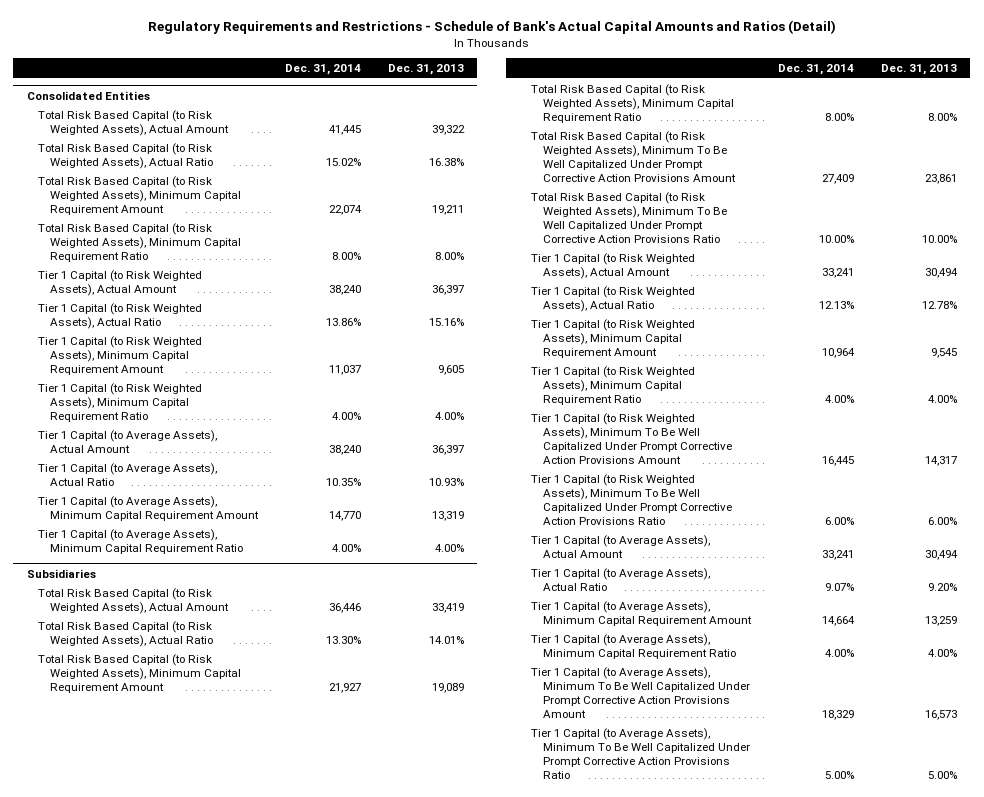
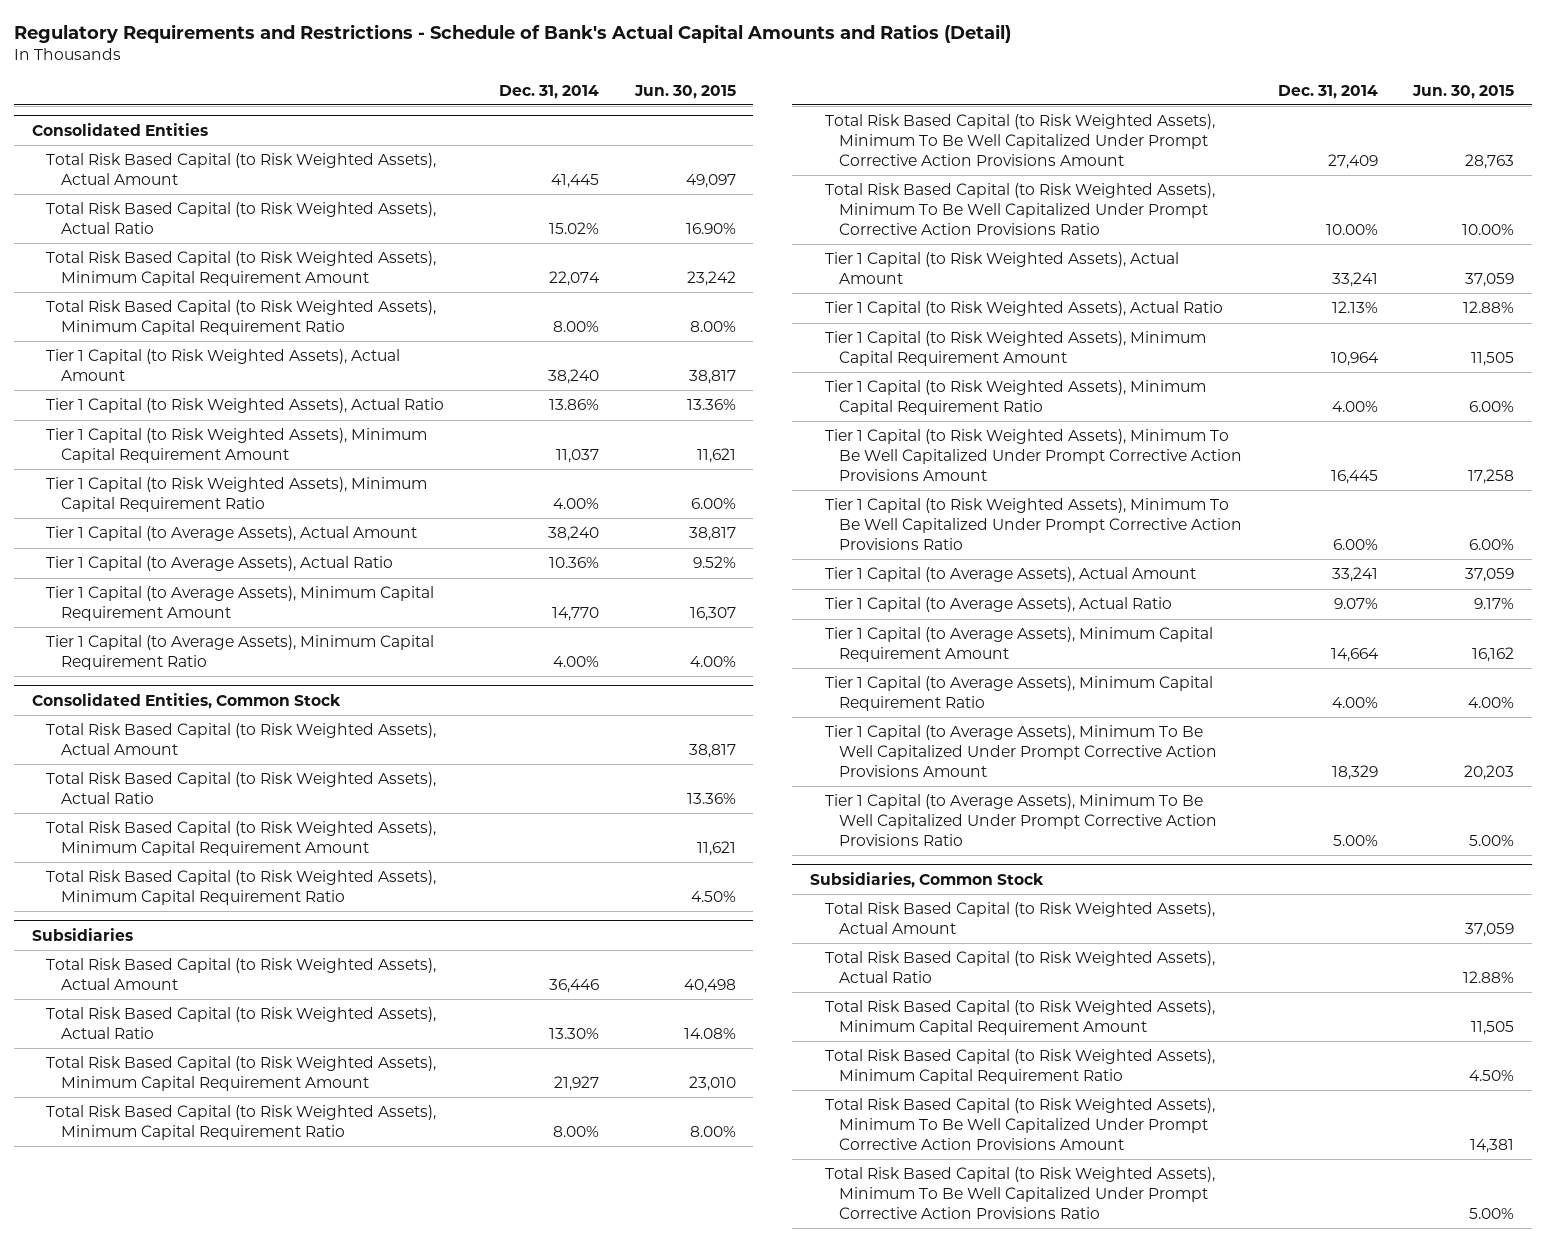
- | Dec. 31, 2014 | Dec. 31, 2013
+ | Dec. 31, 2014 | Jun. 30, 2015
@ Consolidated Entities
- Tier 1 Capital (to Average Assets), Actual Ratio | 10.35% | 10.93%
+ Tier 1 Capital (to Average Assets), Actual Ratio | 10.36% | 9.52%
+ Consolidated Entities, Common Stock
+ Total Risk Based Capital (to Risk Weighted Assets), Actual Amount | | 38,817
+ Total Risk Based Capital (to Risk Weighted Assets), Actual Ratio | | 13.36%
+ Total Risk Based Capital (to Risk Weighted Assets), Minimum Capital Requirement Amount | | 11,621
+ Total Risk Based Capital (to Risk Weighted Assets), Minimum Capital Requirement Ratio | | 4.50%
+ Subsidiaries, Common Stock
+ Total Risk Based Capital (to Risk Weighted Assets), Actual Amount | | 37,059
+ Total Risk Based Capital (to Risk Weighted Assets), Actual Ratio | | 12.88%
+ Total Risk Based Capital (to Risk Weighted Assets), Minimum Capital Requirement Amount | | 11,505
+ Total Risk Based Capital (to Risk Weighted Assets), Minimum Capital Requirement Ratio | | 4.50%
+ Total Risk Based Capital (to Risk Weighted Assets), Minimum To Be Well Capitalized Under Prompt Corrective Action Provisions Amount | | 14,381
+ Total Risk Based Capital (to Risk Weighted Assets), Minimum To Be Well Capitalized Under Prompt Corrective Action Provisions Ratio | | 5.00%

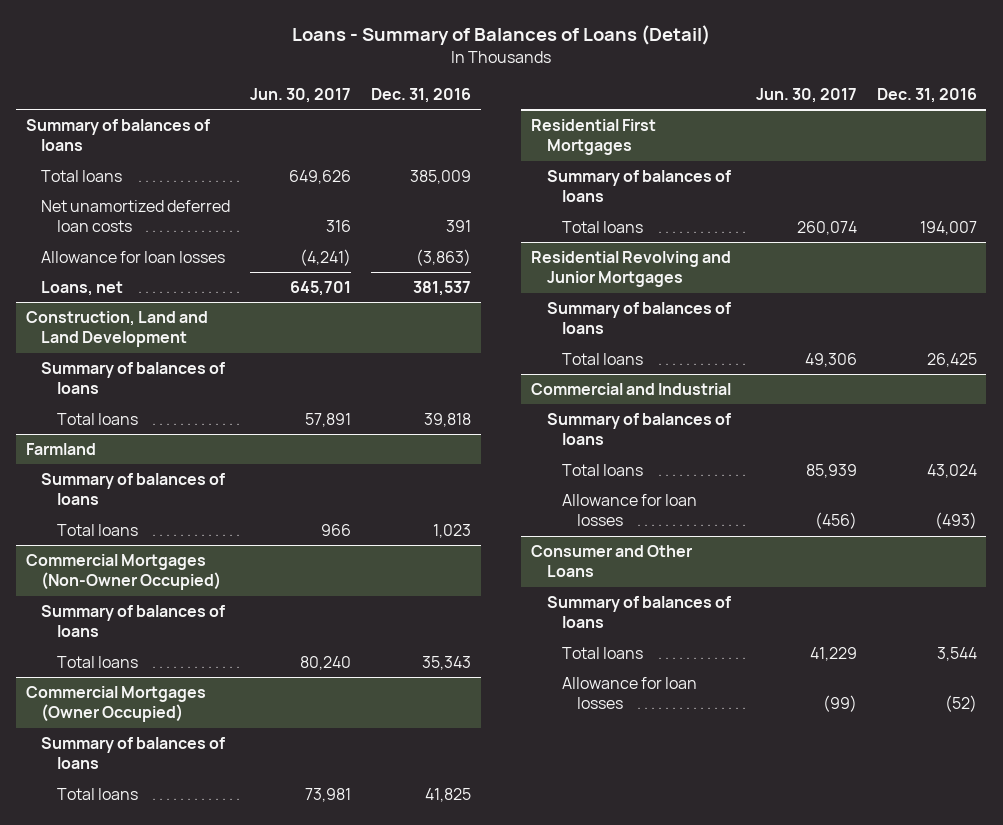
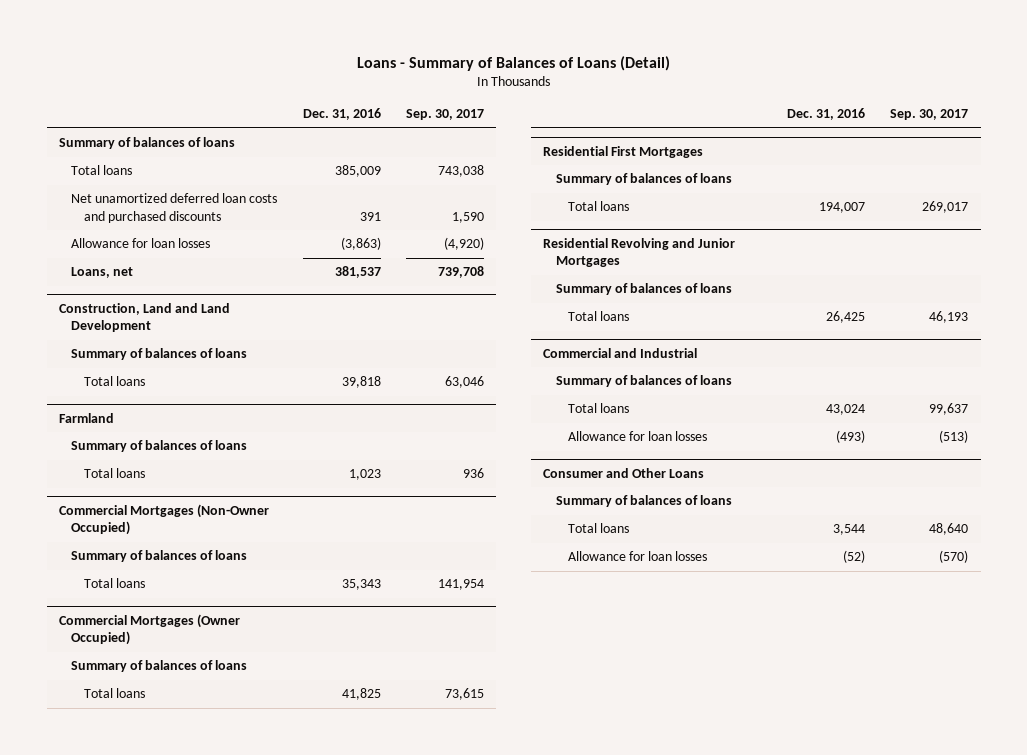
- | Jun. 30, 2017 | Dec. 31, 2016
+ | Dec. 31, 2016 | Sep. 30, 2017
- Net unamortized deferred loan costs | 316 | 391
+ Net unamortized deferred loan costs and purchased discounts | 391 | 1,590

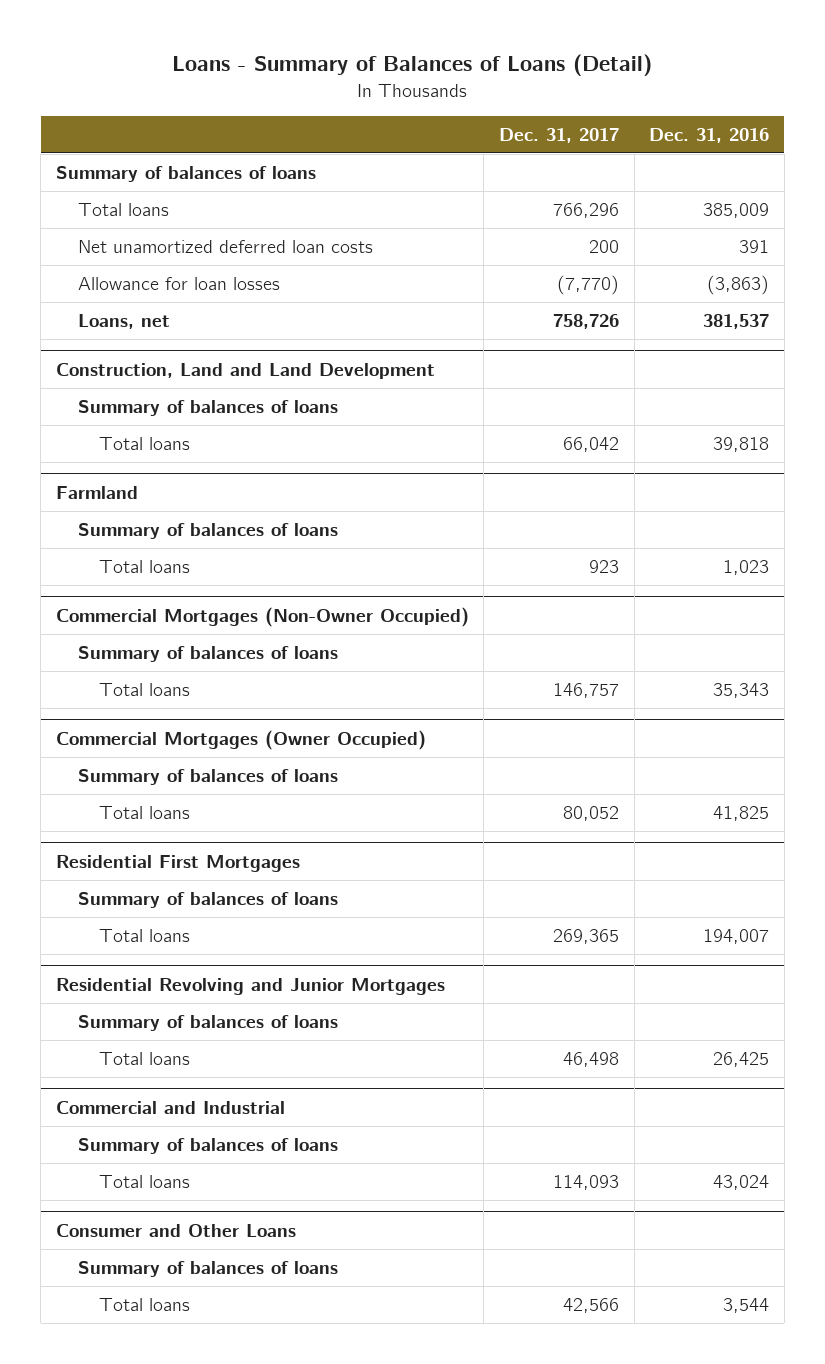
- | Dec. 31, 2016 | Sep. 30, 2017
+ | Dec. 31, 2017 | Dec. 31, 2016
- Net unamortized deferred loan costs and purchased discounts | 391 | 1,590
+ Net unamortized deferred loan costs | 200 | 391
@ Commercial and Industrial
- Allowance for loan losses | (493) | (513)
@ Consumer and Other Loans
- Allowance for loan losses | (52) | (570)

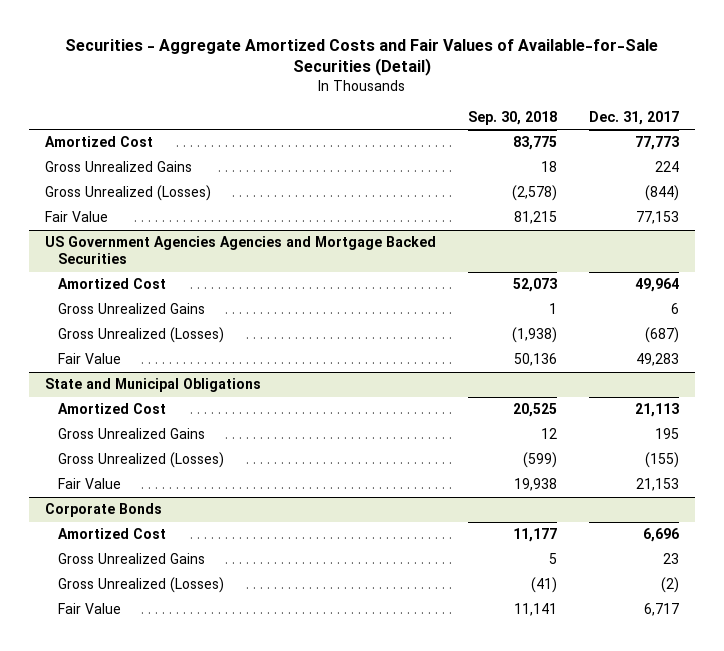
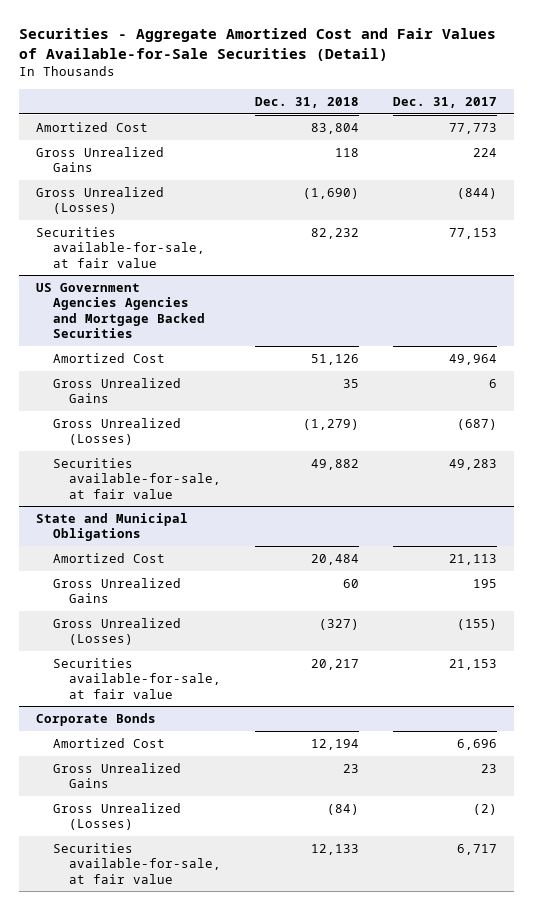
- Securities - Aggregate Amortized Costs and Fair Values of Available-for-Sale Securities (Detail)
+ Securities - Aggregate Amortized Cost and Fair Values of Available-for-Sale Securities (Detail)
- | Sep. 30, 2018 | Dec. 31, 2017
+ | Dec. 31, 2018 | Dec. 31, 2017
- Fair Value | 81,215 | 77,153
+ Securities available-for-sale, at fair value | 82,232 | 77,153
@ US Government Agencies Agencies and Mortgage Backed Securities
- Fair Value | 50,136 | 49,283
+ Securities available-for-sale, at fair value | 49,882 | 49,283
@ State and Municipal Obligations
- Fair Value | 19,938 | 21,153
+ Securities available-for-sale, at fair value | 20,217 | 21,153
@ Corporate Bonds
- Fair Value | 11,141 | 6,717
+ Securities available-for-sale, at fair value | 12,133 | 6,717

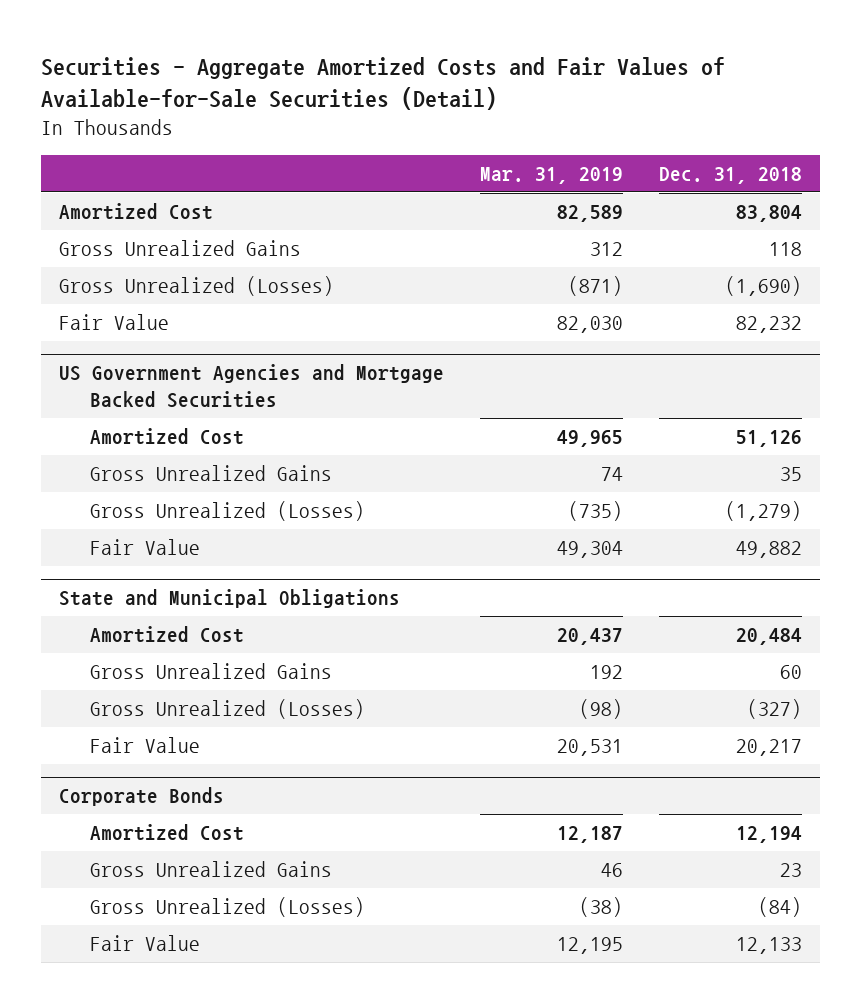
- Securities - Aggregate Amortized Cost and Fair Values of Available-for-Sale Securities (Detail)
+ Securities - Aggregate Amortized Costs and Fair Values of Available-for-Sale Securities (Detail)
- | Dec. 31, 2018 | Dec. 31, 2017
+ | Mar. 31, 2019 | Dec. 31, 2018
- Securities available-for-sale, at fair value | 82,232 | 77,153
- US Government Agencies Agencies and Mortgage Backed Securities
+ Fair Value | 82,030 | 82,232
+ US Government Agencies and Mortgage Backed Securities
- Securities available-for-sale, at fair value | 49,882 | 49,283
+ Fair Value | 49,304 | 49,882
@ State and Municipal Obligations
- Securities available-for-sale, at fair value | 20,217 | 21,153
+ Fair Value | 20,531 | 20,217
@ Corporate Bonds
- Securities available-for-sale, at fair value | 12,133 | 6,717
+ Fair Value | 12,195 | 12,133

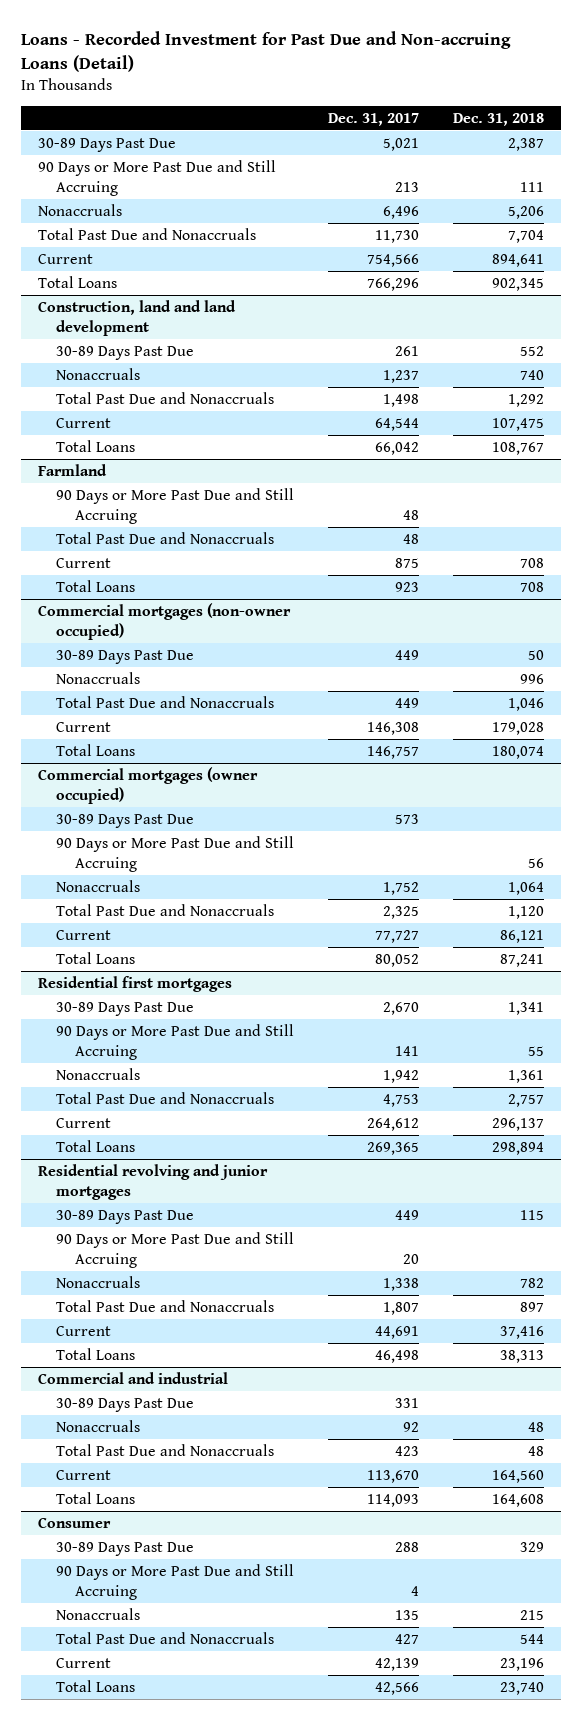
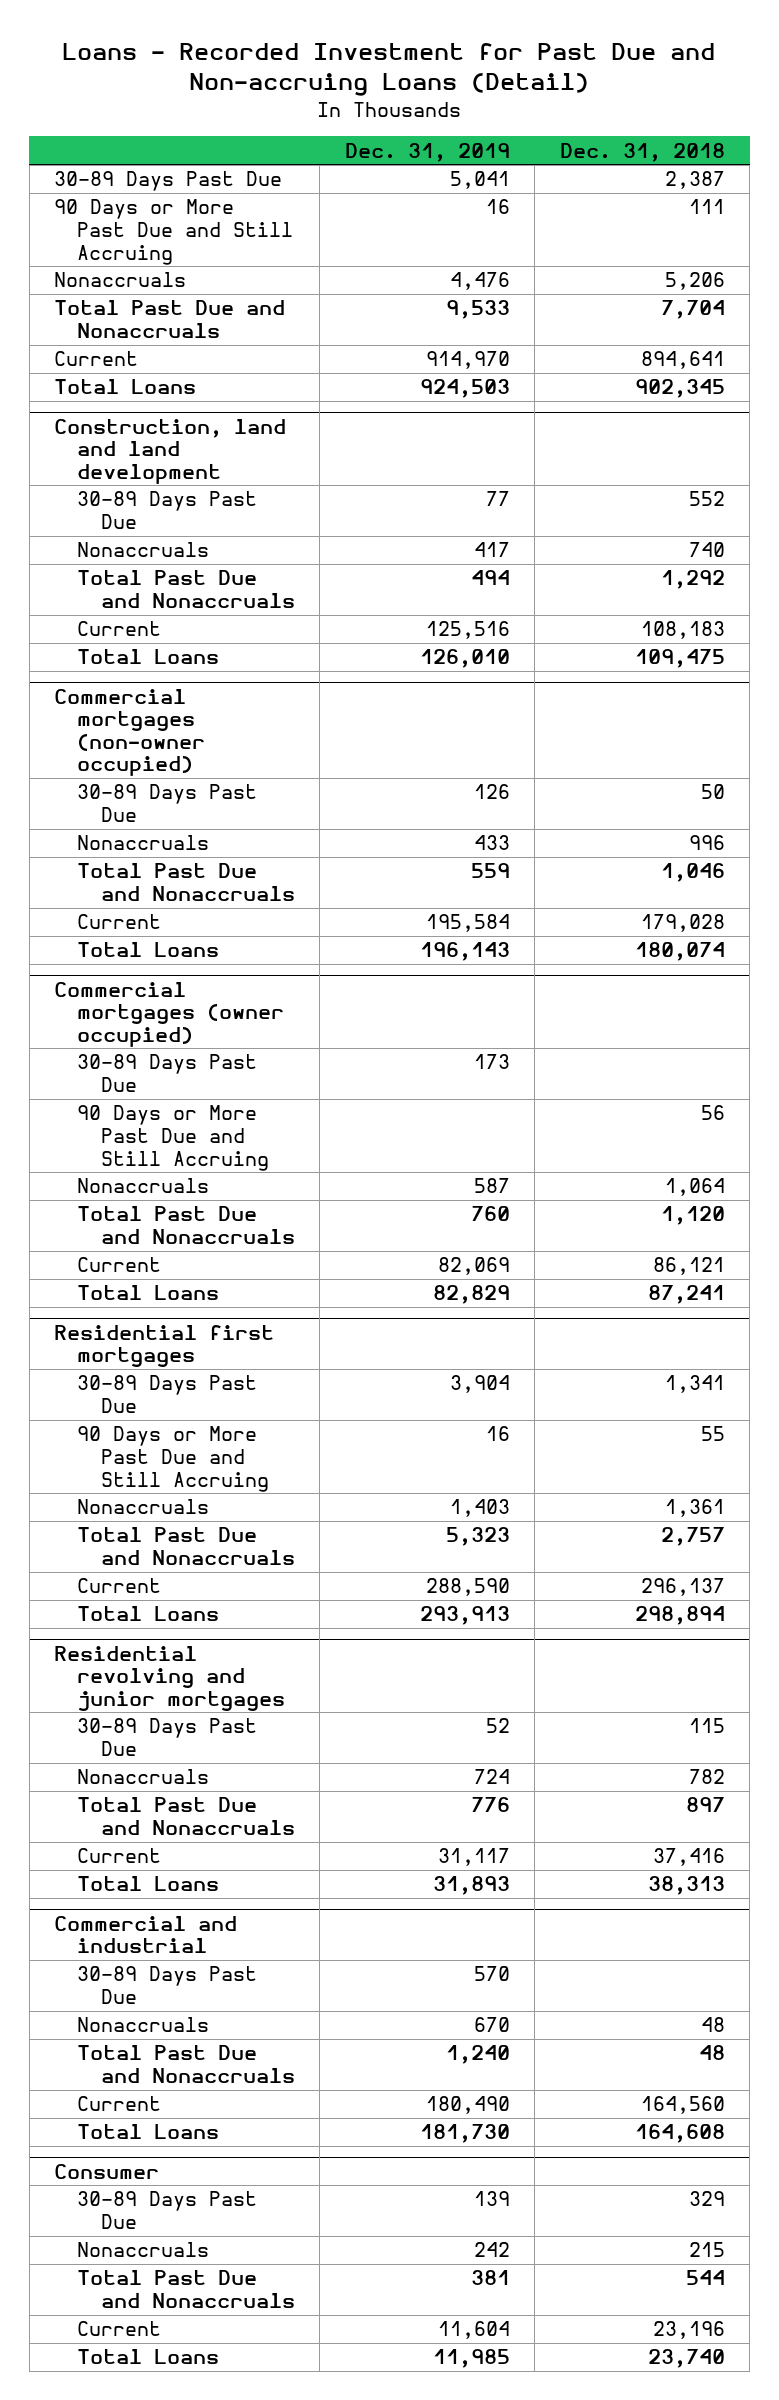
- | Dec. 31, 2017 | Dec. 31, 2018
+ | Dec. 31, 2019 | Dec. 31, 2018
@ Construction, land and land development
- Current | 64,544 | 107,475
- Total Loans | 66,042 | 108,767
- Farmland
- 90 Days or More Past Due and Still Accruing | 48 |
- Total Past Due and Nonaccruals | 48 |
- Current | 875 | 708
- Total Loans | 923 | 708
@ Construction, land and land development
+ Current | 125,516 | 108,183
+ Total Loans | 126,010 | 109,475
@ Residential revolving and junior mortgages
- 90 Days or More Past Due and Still Accruing | 20 |
@ Consumer
- 90 Days or More Past Due and Still Accruing | 4 |

